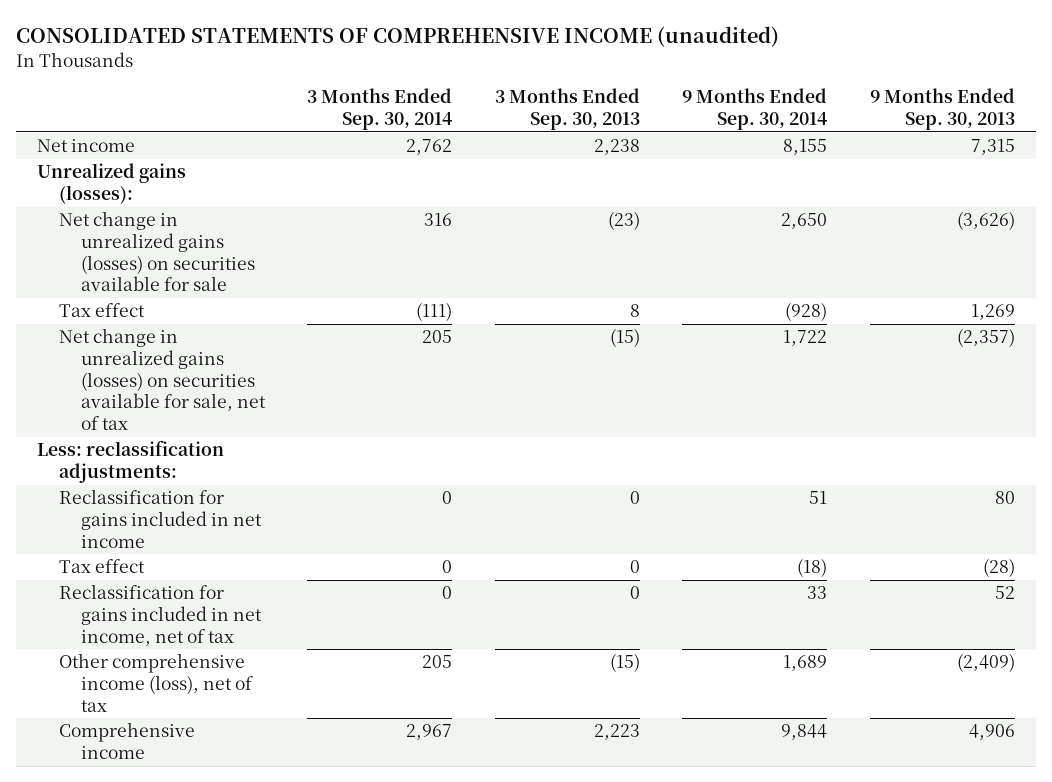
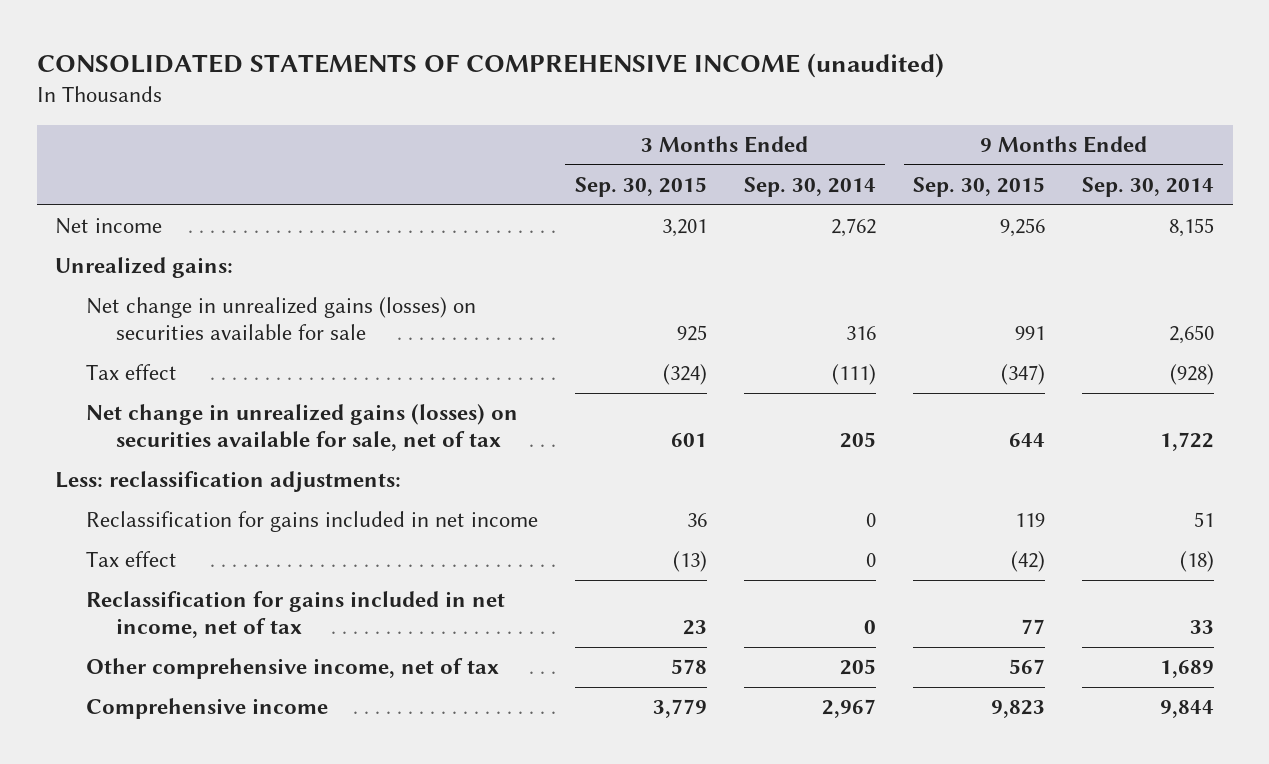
- | 3 Months Ended Sep. 30, 2014 | 3 Months Ended Sep. 30, 2013 | 9 Months Ended Sep. 30, 2014 | 9 Months Ended Sep. 30, 2013
+ | 3 Months Ended Sep. 30, 2015 | 3 Months Ended Sep. 30, 2014 | 9 Months Ended Sep. 30, 2015 | 9 Months Ended Sep. 30, 2014
- Unrealized gains (losses):
+ Unrealized gains:
- Other comprehensive income (loss), net of tax | 205 | (15) | 1,689 | (2,409)
+ Other comprehensive income, net of tax | 578 | 205 | 567 | 1,689

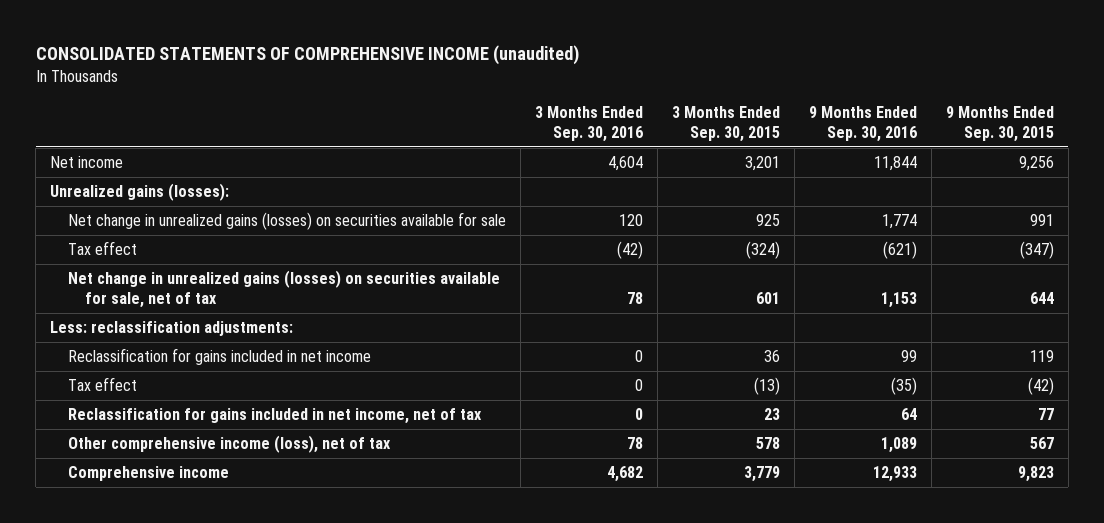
- | 3 Months Ended Sep. 30, 2015 | 3 Months Ended Sep. 30, 2014 | 9 Months Ended Sep. 30, 2015 | 9 Months Ended Sep. 30, 2014
+ | 3 Months Ended Sep. 30, 2016 | 3 Months Ended Sep. 30, 2015 | 9 Months Ended Sep. 30, 2016 | 9 Months Ended Sep. 30, 2015
- Unrealized gains:
+ Unrealized gains (losses):
- Other comprehensive income, net of tax | 578 | 205 | 567 | 1,689
+ Other comprehensive income (loss), net of tax | 78 | 578 | 1,089 | 567

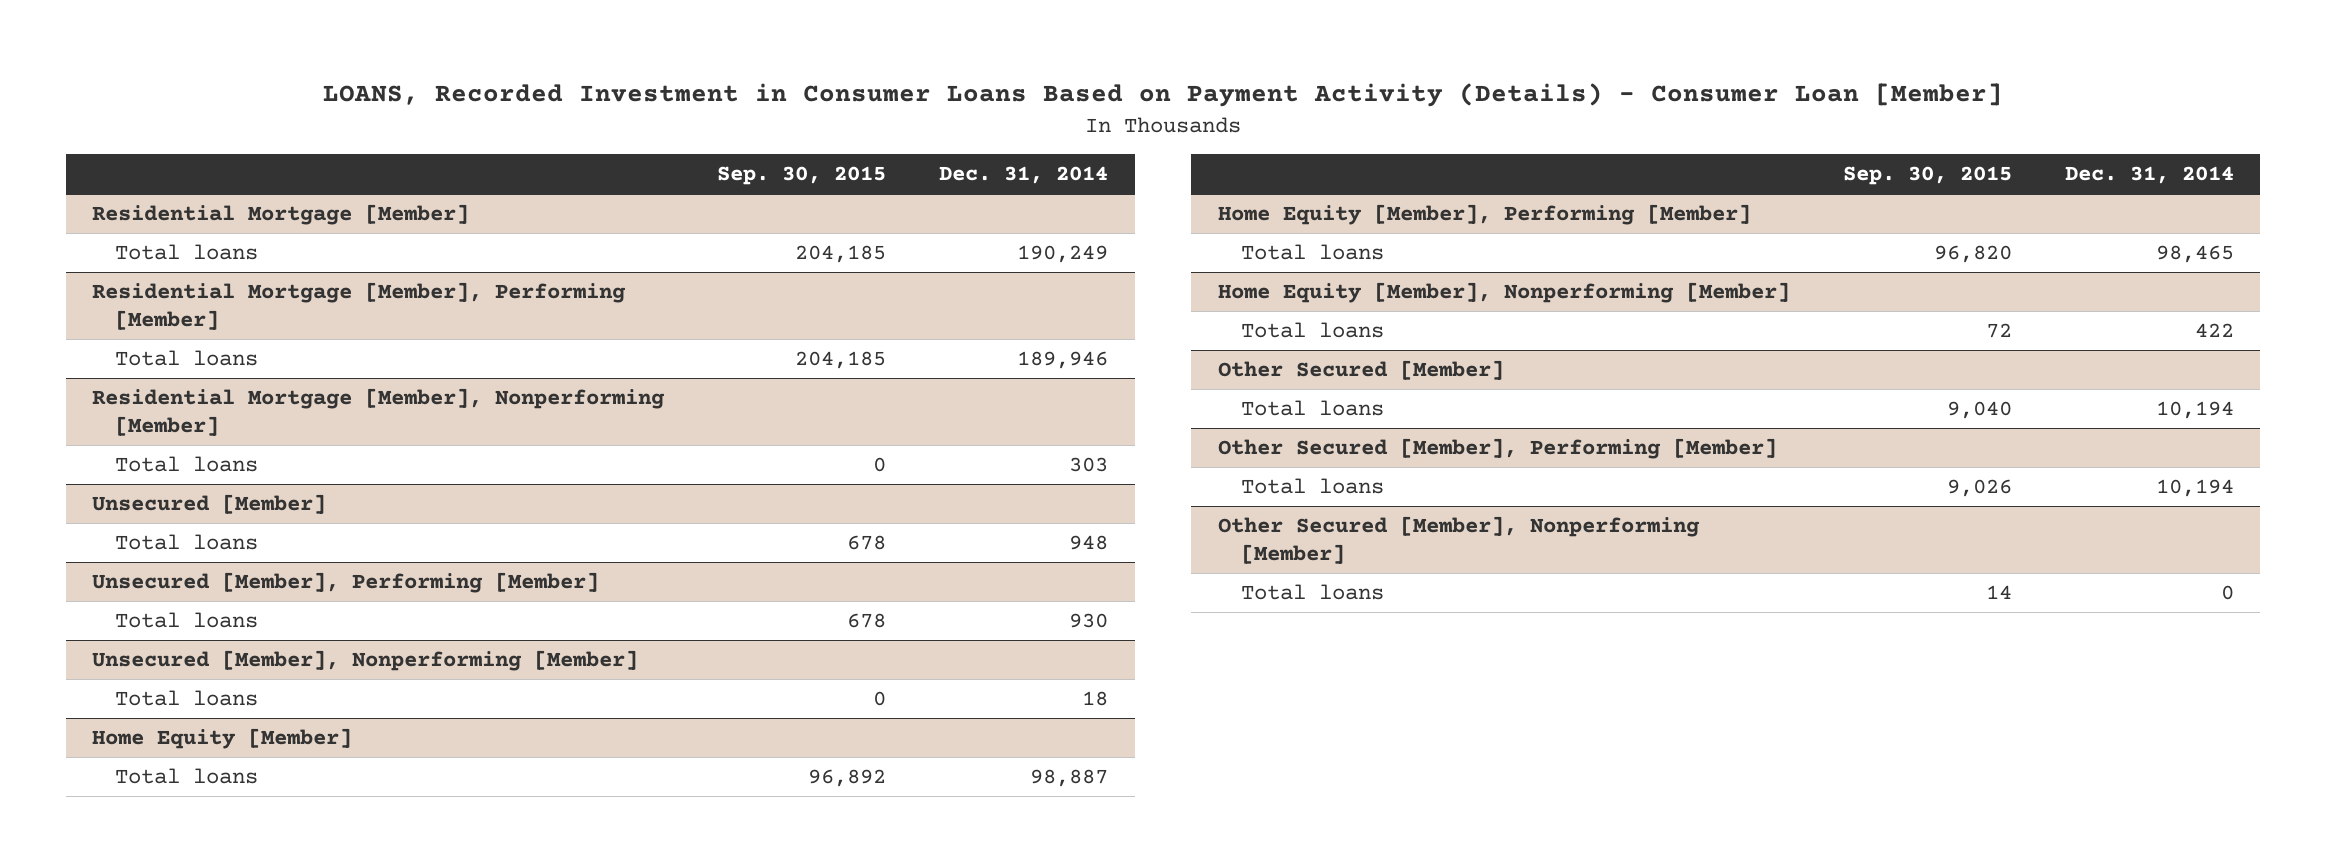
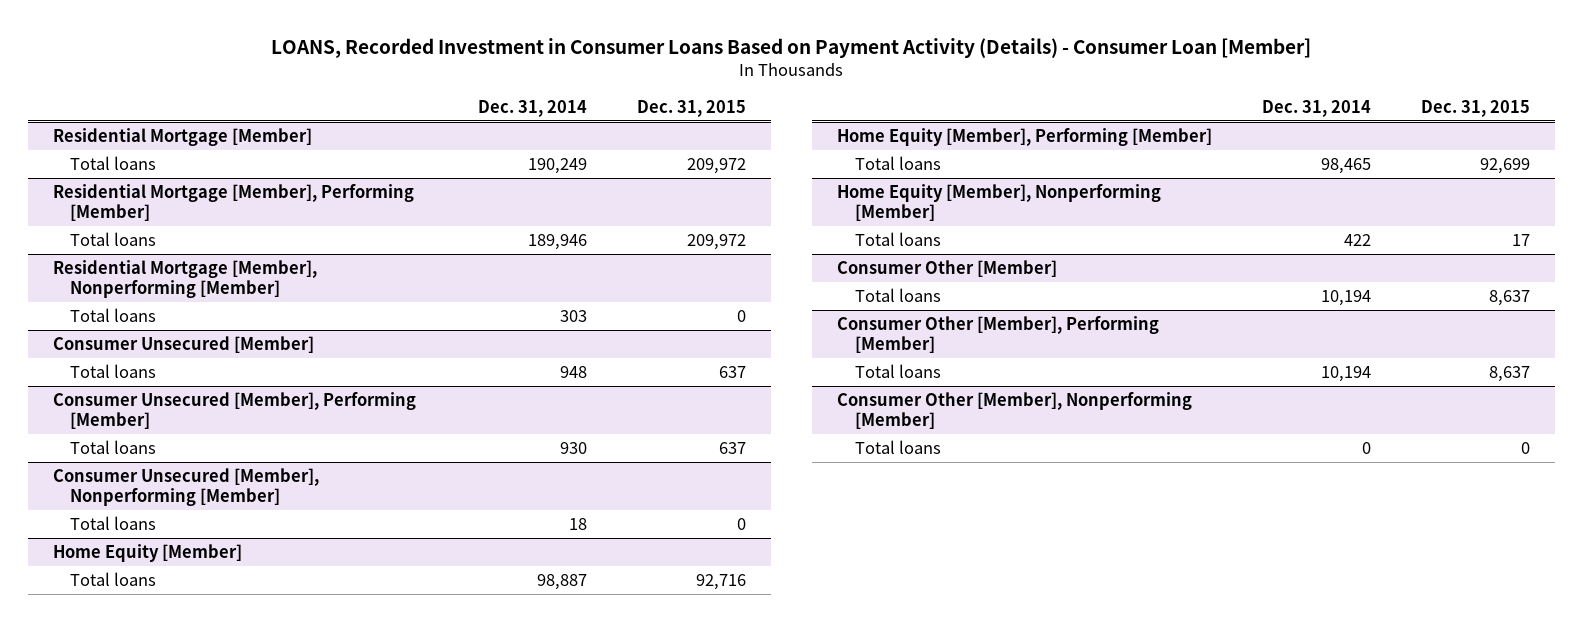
- | Sep. 30, 2015 | Dec. 31, 2014
+ | Dec. 31, 2014 | Dec. 31, 2015
- Unsecured [Member]
+ Consumer Unsecured [Member]
- Unsecured [Member], Performing [Member]
+ Consumer Unsecured [Member], Performing [Member]
- Unsecured [Member], Nonperforming [Member]
+ Consumer Unsecured [Member], Nonperforming [Member]
- Other Secured [Member]
+ Consumer Other [Member]
- Other Secured [Member], Performing [Member]
+ Consumer Other [Member], Performing [Member]
- Other Secured [Member], Nonperforming [Member]
+ Consumer Other [Member], Nonperforming [Member]

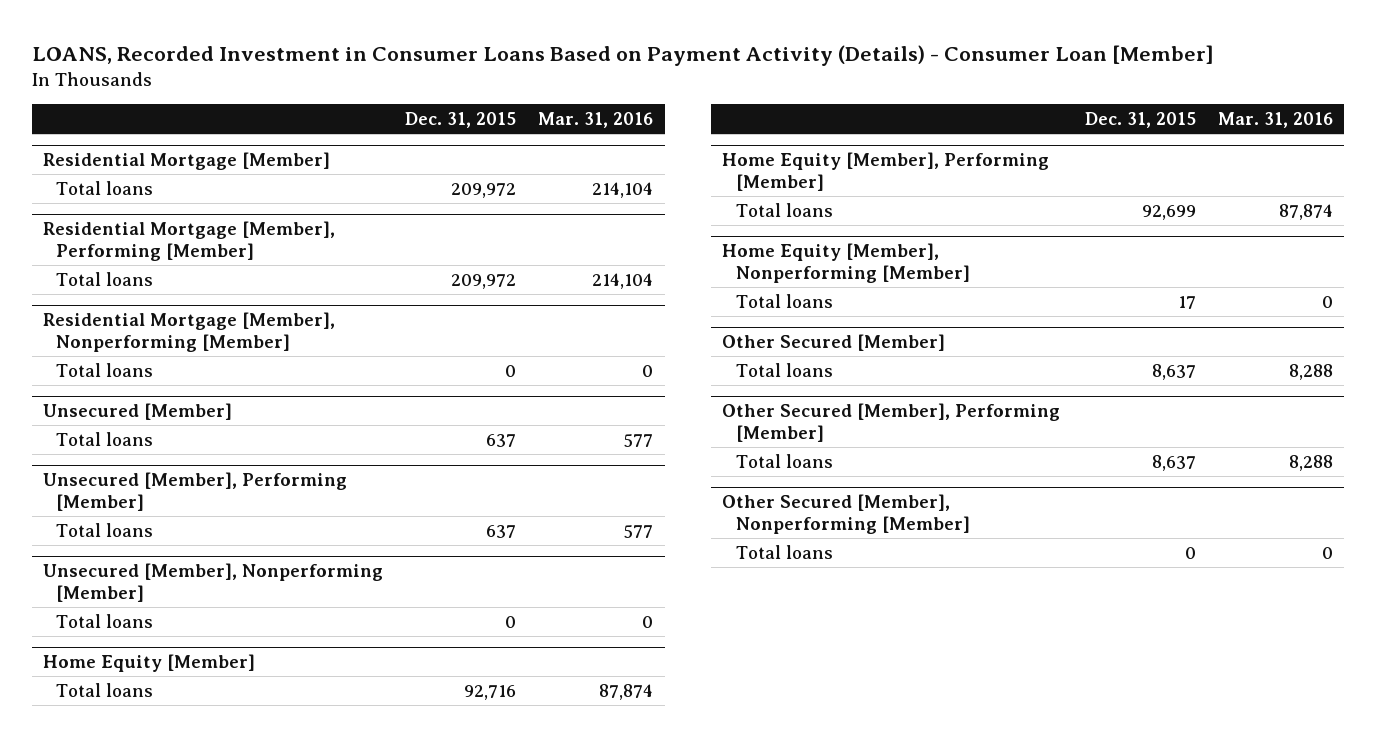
- | Dec. 31, 2014 | Dec. 31, 2015
+ | Dec. 31, 2015 | Mar. 31, 2016
- Consumer Unsecured [Member]
+ Unsecured [Member]
- Consumer Unsecured [Member], Performing [Member]
+ Unsecured [Member], Performing [Member]
- Consumer Unsecured [Member], Nonperforming [Member]
+ Unsecured [Member], Nonperforming [Member]
- Consumer Other [Member]
+ Other Secured [Member]
- Consumer Other [Member], Performing [Member]
+ Other Secured [Member], Performing [Member]
- Consumer Other [Member], Nonperforming [Member]
+ Other Secured [Member], Nonperforming [Member]

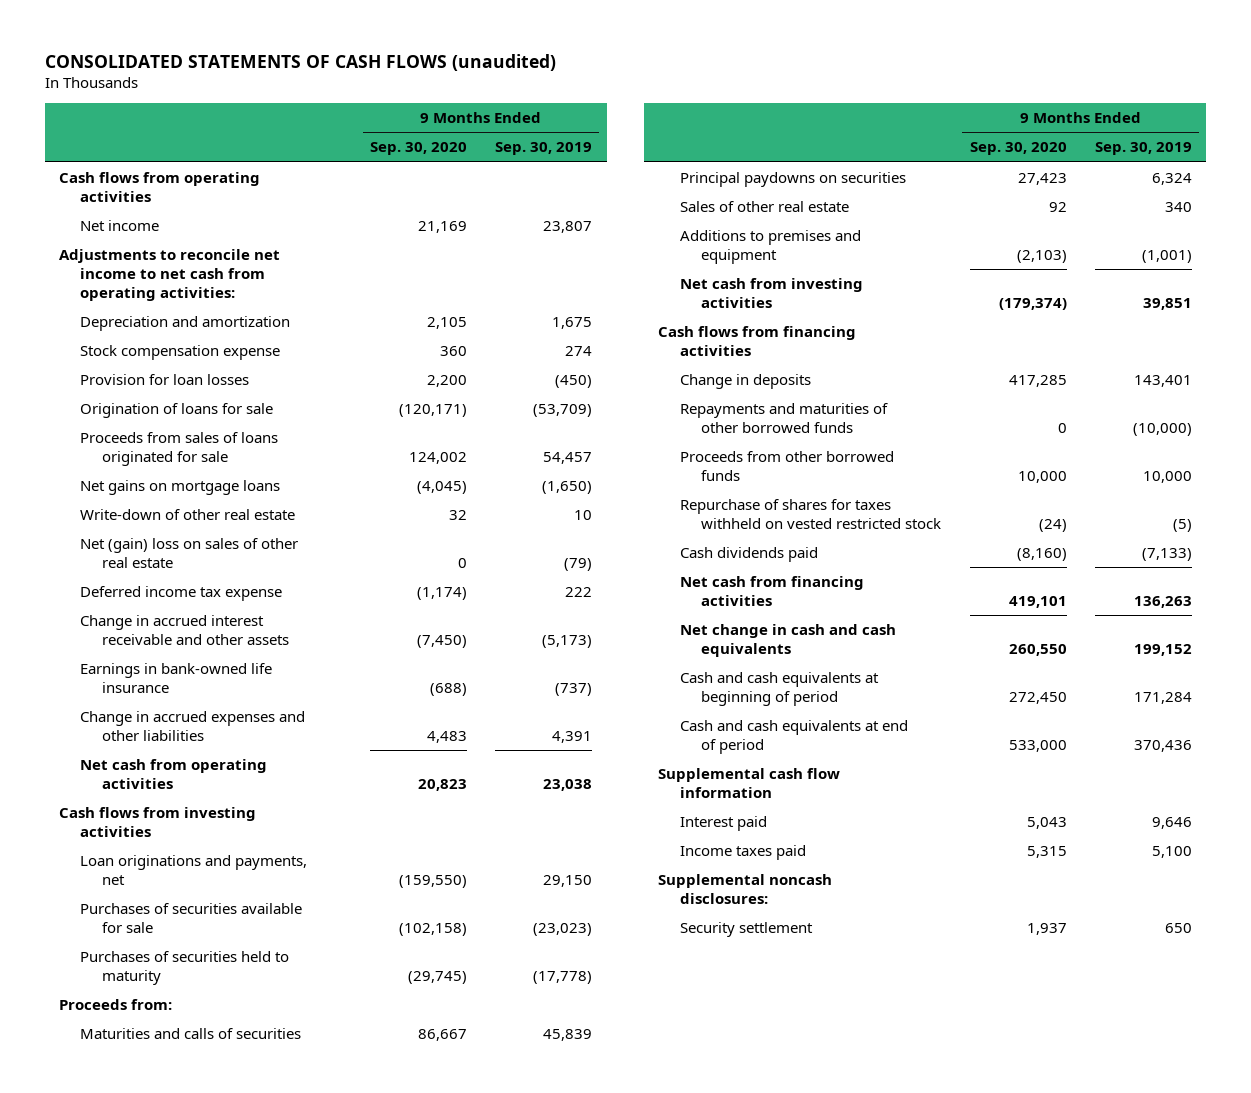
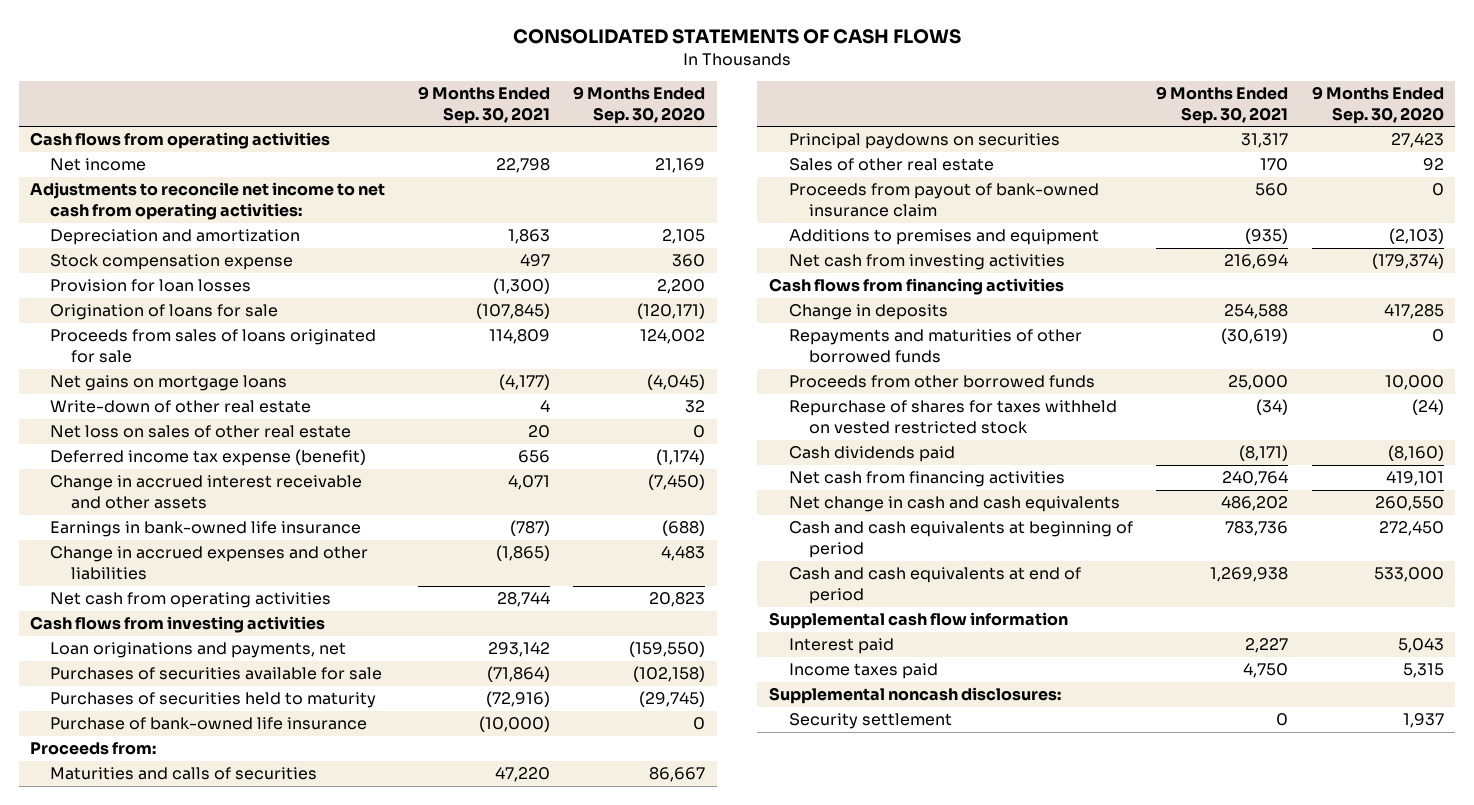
- CONSOLIDATED STATEMENTS OF CASH FLOWS (unaudited)
+ CONSOLIDATED STATEMENTS OF CASH FLOWS
- | 9 Months Ended Sep. 30, 2020 | 9 Months Ended Sep. 30, 2019
+ | 9 Months Ended Sep. 30, 2021 | 9 Months Ended Sep. 30, 2020
- Net (gain) loss on sales of other real estate | 0 | (79)
- Deferred income tax expense | (1,174) | 222
+ Net loss on sales of other real estate | 20 | 0
+ Deferred income tax expense (benefit) | 656 | (1,174)
+ Purchase of bank-owned life insurance | (10,000) | 0
+ Proceeds from payout of bank-owned insurance claim | 560 | 0

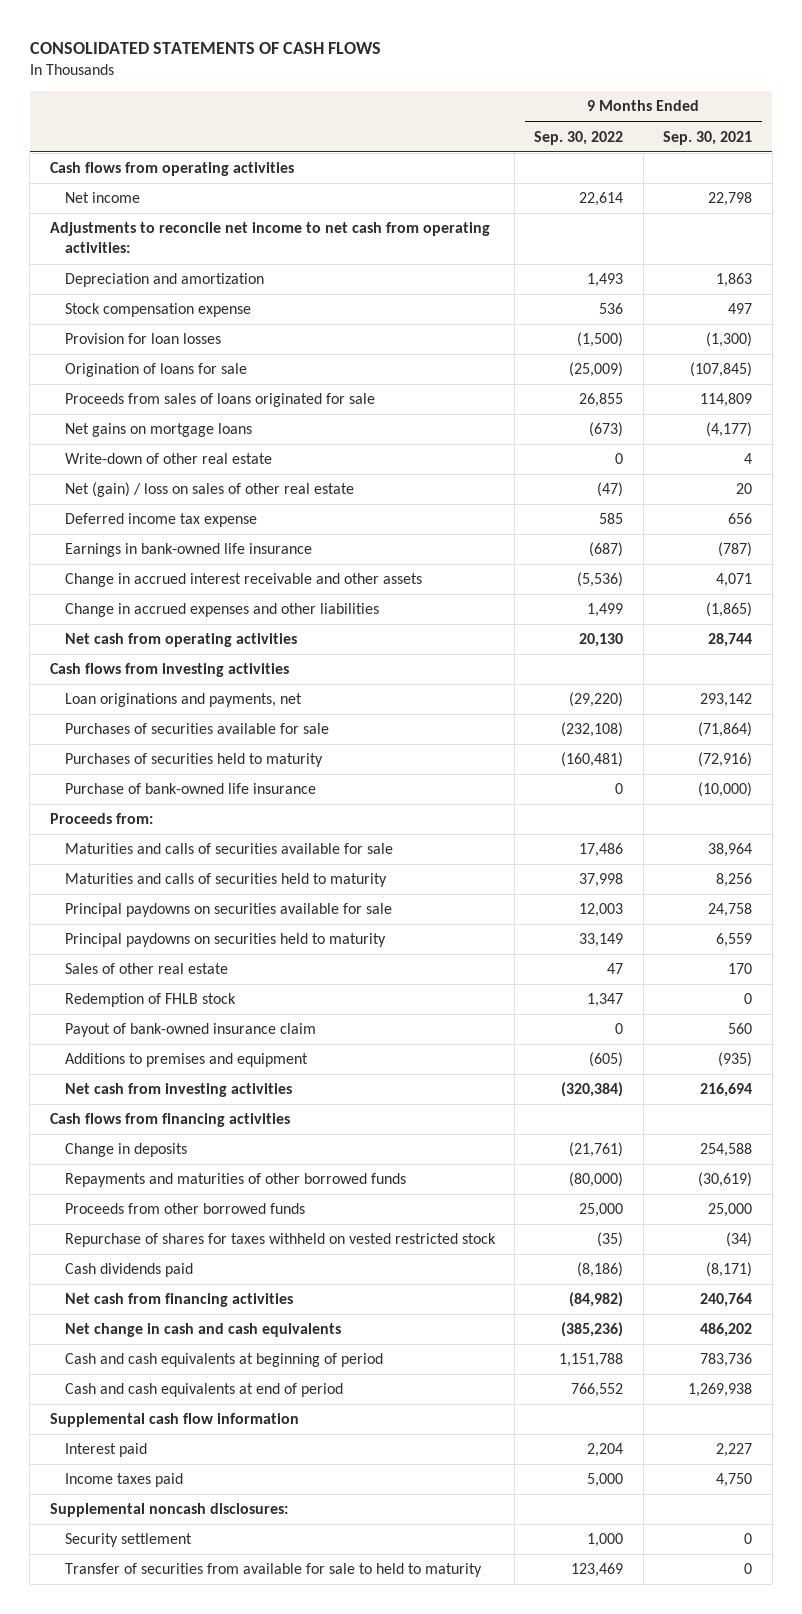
- | 9 Months Ended Sep. 30, 2021 | 9 Months Ended Sep. 30, 2020
+ | 9 Months Ended Sep. 30, 2022 | 9 Months Ended Sep. 30, 2021
- Net loss on sales of other real estate | 20 | 0
- Deferred income tax expense (benefit) | 656 | (1,174)
+ Net (gain) / loss on sales of other real estate | (47) | 20
+ Deferred income tax expense | 585 | 656
moved down: Change in accrued interest receivable and other assets | (5,536) | 4,071
- Maturities and calls of securities | 47,220 | 86,667
- Principal paydowns on securities | 31,317 | 27,423
+ Maturities and calls of securities available for sale | 17,486 | 38,964
+ Maturities and calls of securities held to maturity | 37,998 | 8,256
+ Principal paydowns on securities available for sale | 12,003 | 24,758
+ Principal paydowns on securities held to maturity | 33,149 | 6,559
- Proceeds from payout of bank-owned insurance claim | 560 | 0
+ Redemption of FHLB stock | 1,347 | 0
+ Payout of bank-owned insurance claim | 0 | 560
+ Transfer of securities from available for sale to held to maturity | 123,469 | 0

